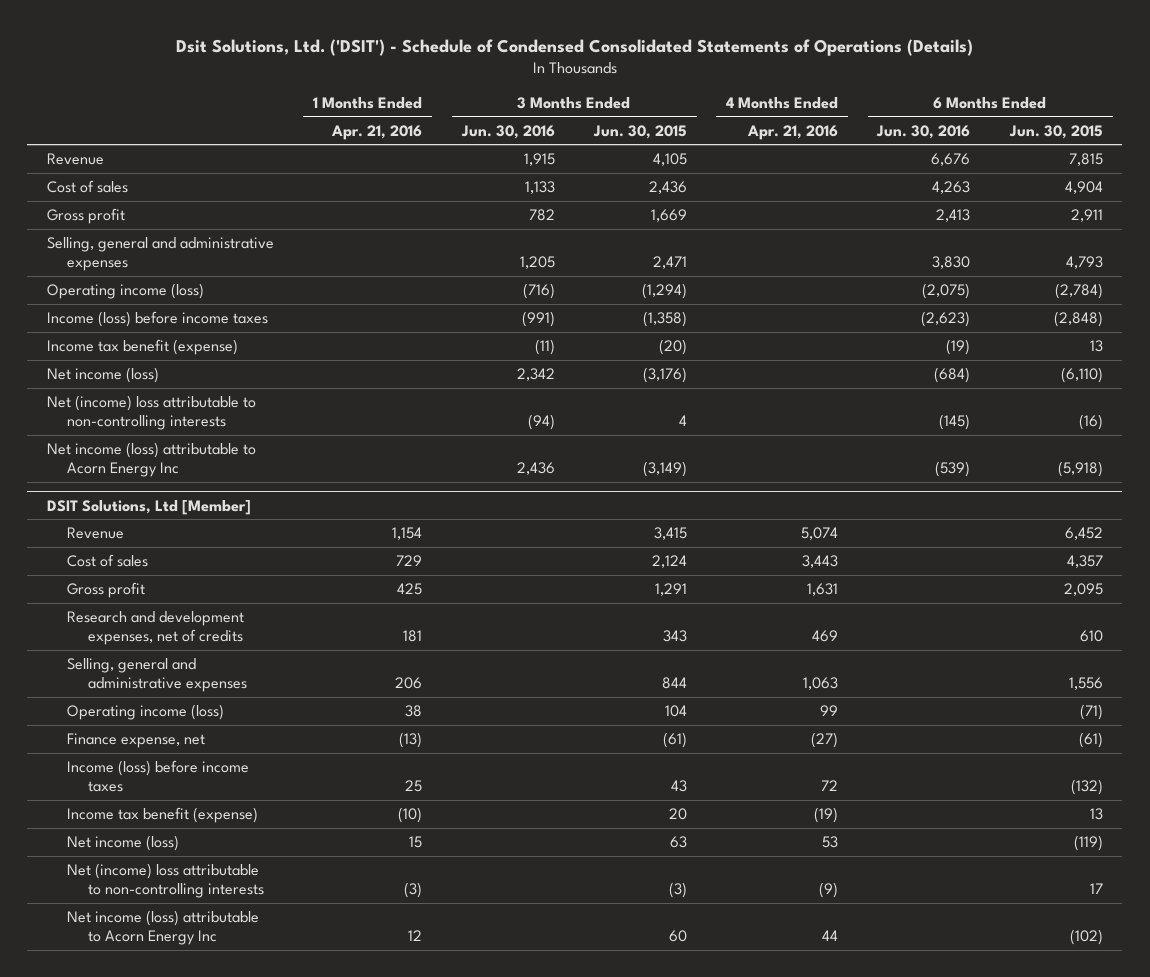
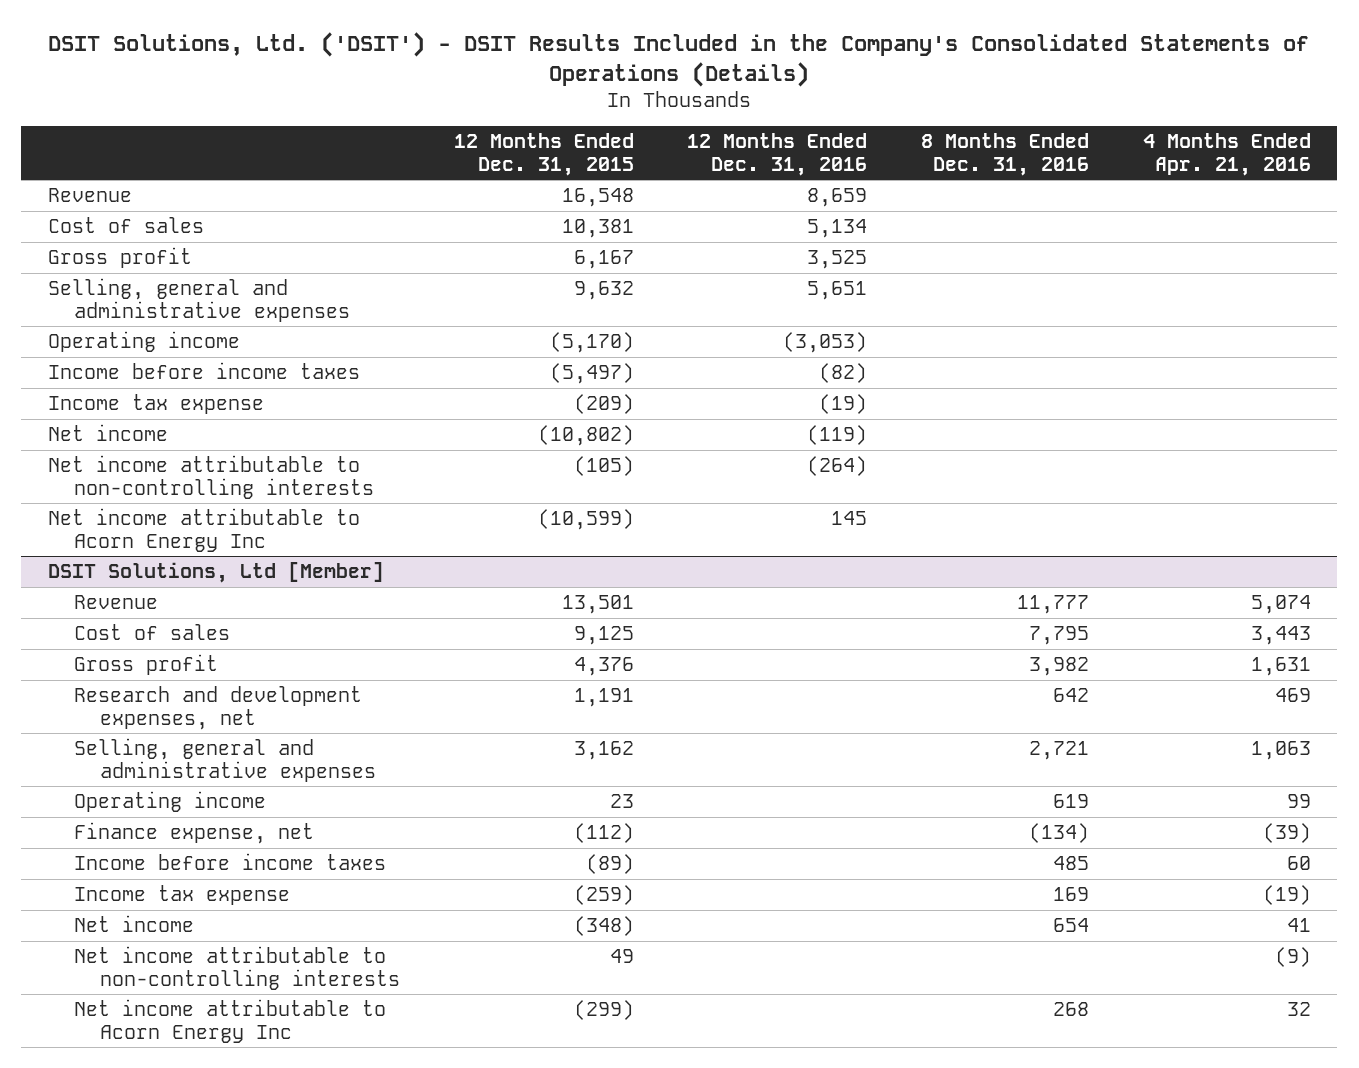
- Dsit Solutions, Ltd. ('DSIT') - Schedule of Condensed Consolidated Statements of Operations (Details)
+ DSIT Solutions, Ltd. ('DSIT') - DSIT Results Included in the Company's Consolidated Statements of Operations (Details)
- | 1 Months Ended Apr. 21, 2016 | 3 Months Ended Jun. 30, 2016 | 3 Months Ended Jun. 30, 2015 | 4 Months Ended Apr. 21, 2016 | 6 Months Ended Jun. 30, 2016 | 6 Months Ended Jun. 30, 2015
+ | 12 Months Ended Dec. 31, 2015 | 12 Months Ended Dec. 31, 2016 | 8 Months Ended Dec. 31, 2016 | 4 Months Ended Apr. 21, 2016
- Operating income (loss) | | (716) | (1,294) | | (2,075) | (2,784)
- Income (loss) before income taxes | | (991) | (1,358) | | (2,623) | (2,848)
- Income tax benefit (expense) | | (11) | (20) | | (19) | 13
- Net income (loss) | | 2,342 | (3,176) | | (684) | (6,110)
- Net (income) loss attributable to non-controlling interests | | (94) | 4 | | (145) | (16)
- Net income (loss) attributable to Acorn Energy Inc | | 2,436 | (3,149) | | (539) | (5,918)
+ Operating income | (5,170) | (3,053) | |
+ Income before income taxes | (5,497) | (82) | |
+ Income tax expense | (209) | (19) | |
+ Net income | (10,802) | (119) | |
+ Net income attributable to non-controlling interests | (105) | (264) | |
+ Net income attributable to Acorn Energy Inc | (10,599) | 145 | |
@ DSIT Solutions, Ltd [Member]
- Research and development expenses, net of credits | 181 | | 343 | 469 | | 610
+ Research and development expenses, net | 1,191 | | 642 | 469
- Operating income (loss) | 38 | | 104 | 99 | | (71)
- Finance expense, net | (13) | | (61) | (27) | | (61)
- Income (loss) before income taxes | 25 | | 43 | 72 | | (132)
- Income tax benefit (expense) | (10) | | 20 | (19) | | 13
- Net income (loss) | 15 | | 63 | 53 | | (119)
- Net (income) loss attributable to non-controlling interests | (3) | | (3) | (9) | | 17
- Net income (loss) attributable to Acorn Energy Inc | 12 | | 60 | 44 | | (102)
+ Operating income | 23 | | 619 | 99
+ Finance expense, net | (112) | | (134) | (39)
+ Income before income taxes | (89) | | 485 | 60
+ Income tax expense | (259) | | 169 | (19)
+ Net income | (348) | | 654 | 41
+ Net income attributable to non-controlling interests | 49 | | | (9)
+ Net income attributable to Acorn Energy Inc | (299) | | 268 | 32

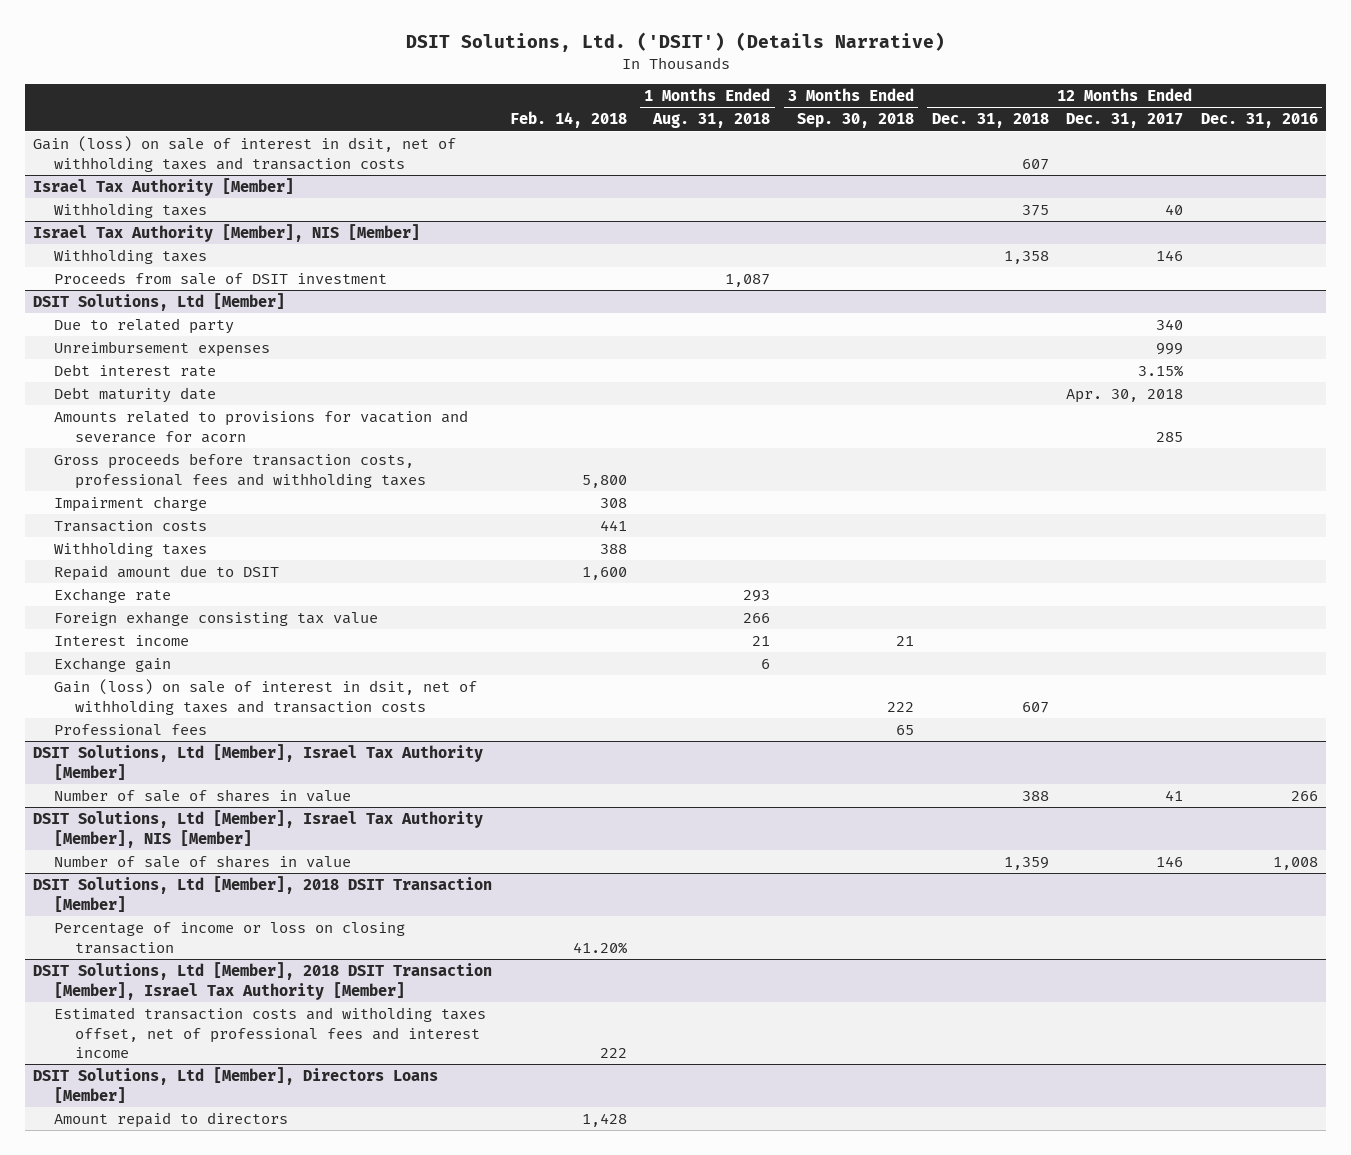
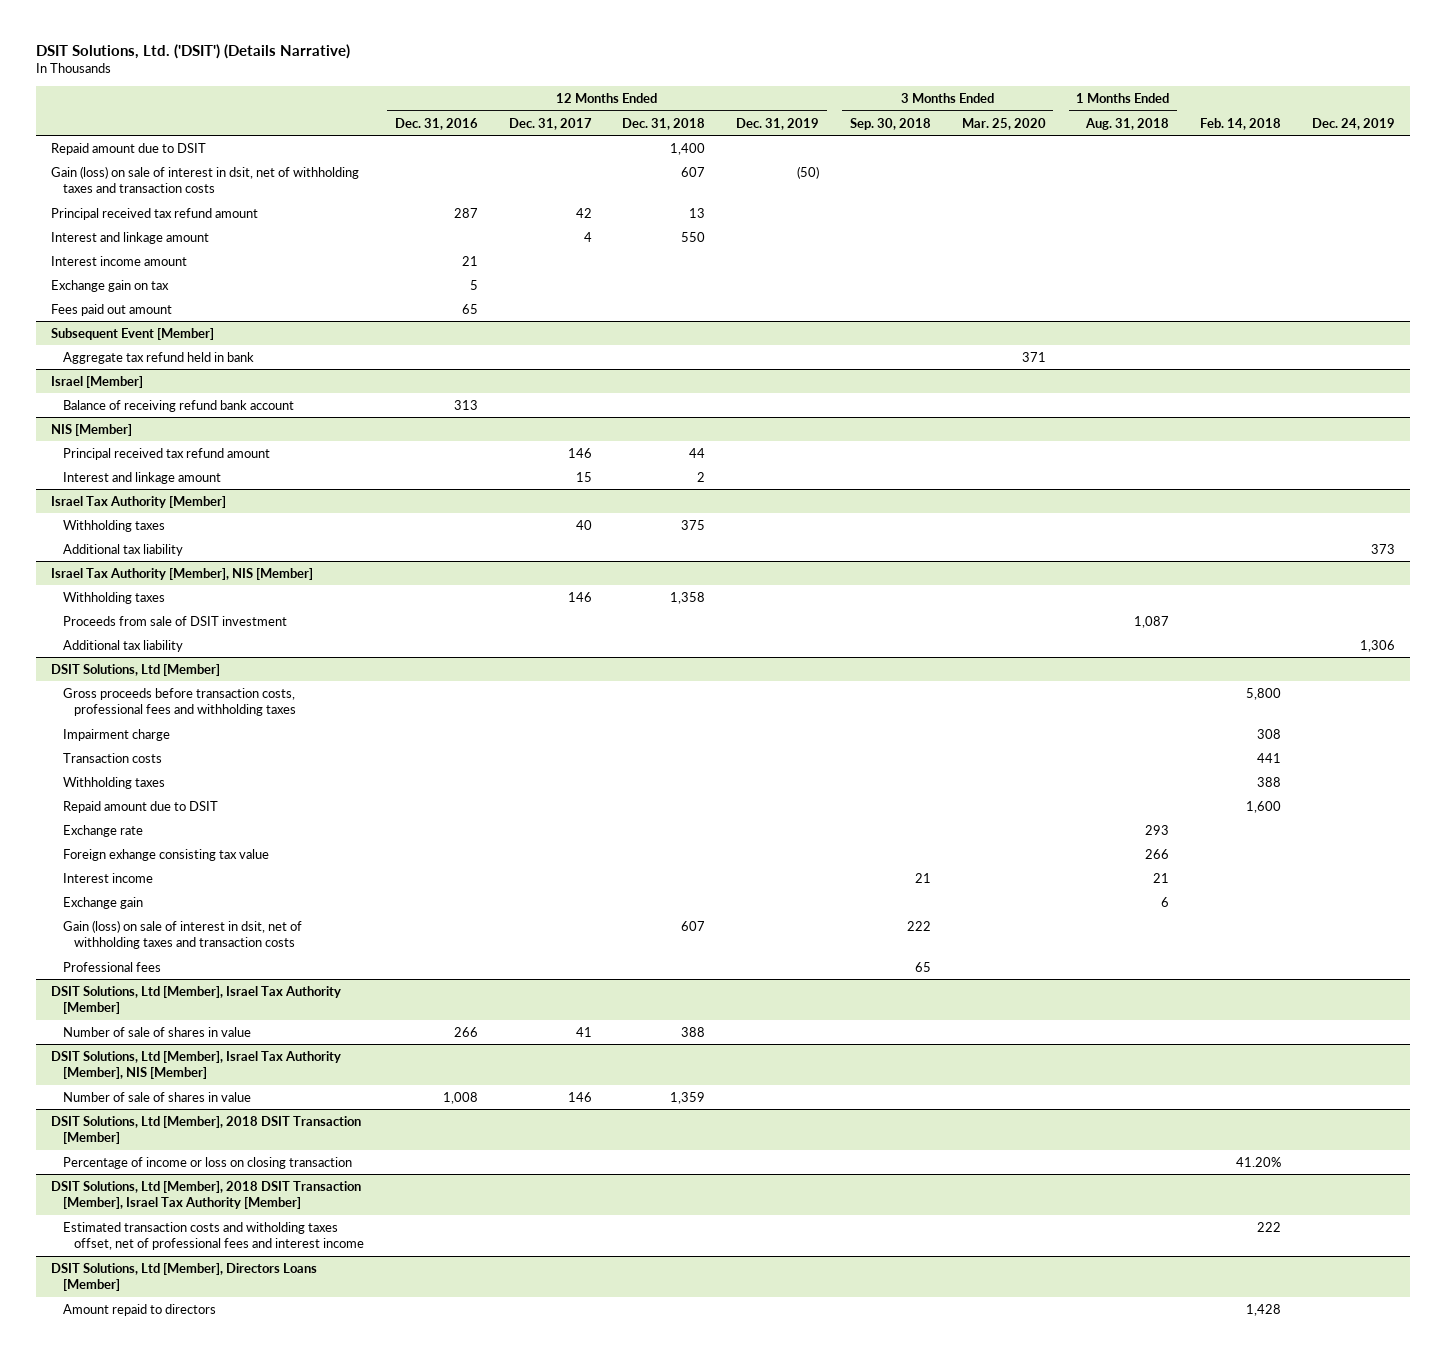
- | Feb. 14, 2018 | 1 Months Ended Aug. 31, 2018 | 3 Months Ended Sep. 30, 2018 | 12 Months Ended Dec. 31, 2018 | 12 Months Ended Dec. 31, 2017 | 12 Months Ended Dec. 31, 2016
+ | 12 Months Ended Dec. 31, 2016 | 12 Months Ended Dec. 31, 2017 | 12 Months Ended Dec. 31, 2018 | 12 Months Ended Dec. 31, 2019 | 3 Months Ended Sep. 30, 2018 | 3 Months Ended Mar. 25, 2020 | 1 Months Ended Aug. 31, 2018 | Feb. 14, 2018 | Dec. 24, 2019
+ Repaid amount due to DSIT | | | 1,400 | | | | | |
+ Principal received tax refund amount | 287 | 42 | 13 | | | | | |
+ Interest and linkage amount | | 4 | 550 | | | | | |
+ Interest income amount | 21 | | | | | | | |
+ Exchange gain on tax | 5 | | | | | | | |
+ Fees paid out amount | 65 | | | | | | | |
+ Subsequent Event [Member]
+ Aggregate tax refund held in bank | | | | | | 371 | | |
+ Israel [Member]
+ Balance of receiving refund bank account | 313 | | | | | | | |
+ NIS [Member]
+ Principal received tax refund amount | | 146 | 44 | | | | | |
+ Interest and linkage amount | | 15 | 2 | | | | | |
@ Israel Tax Authority [Member]
+ Additional tax liability | | | | | | | | | 373
@ Israel Tax Authority [Member], NIS [Member]
+ Additional tax liability | | | | | | | | | 1,306
@ DSIT Solutions, Ltd [Member]
- Due to related party | | | | | 340 |
- Unreimbursement expenses | | | | | 999 |
- Debt interest rate | | | | | 3.15% |
- Debt maturity date | | | | | Apr. 30, 2018 |
- Amounts related to provisions for vacation and severance for acorn | | | | | 285 |

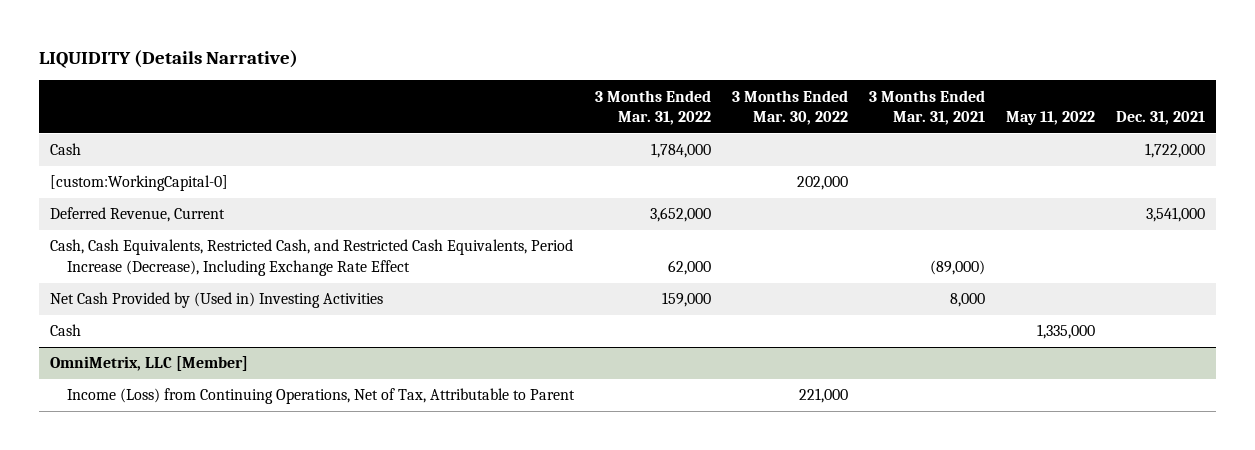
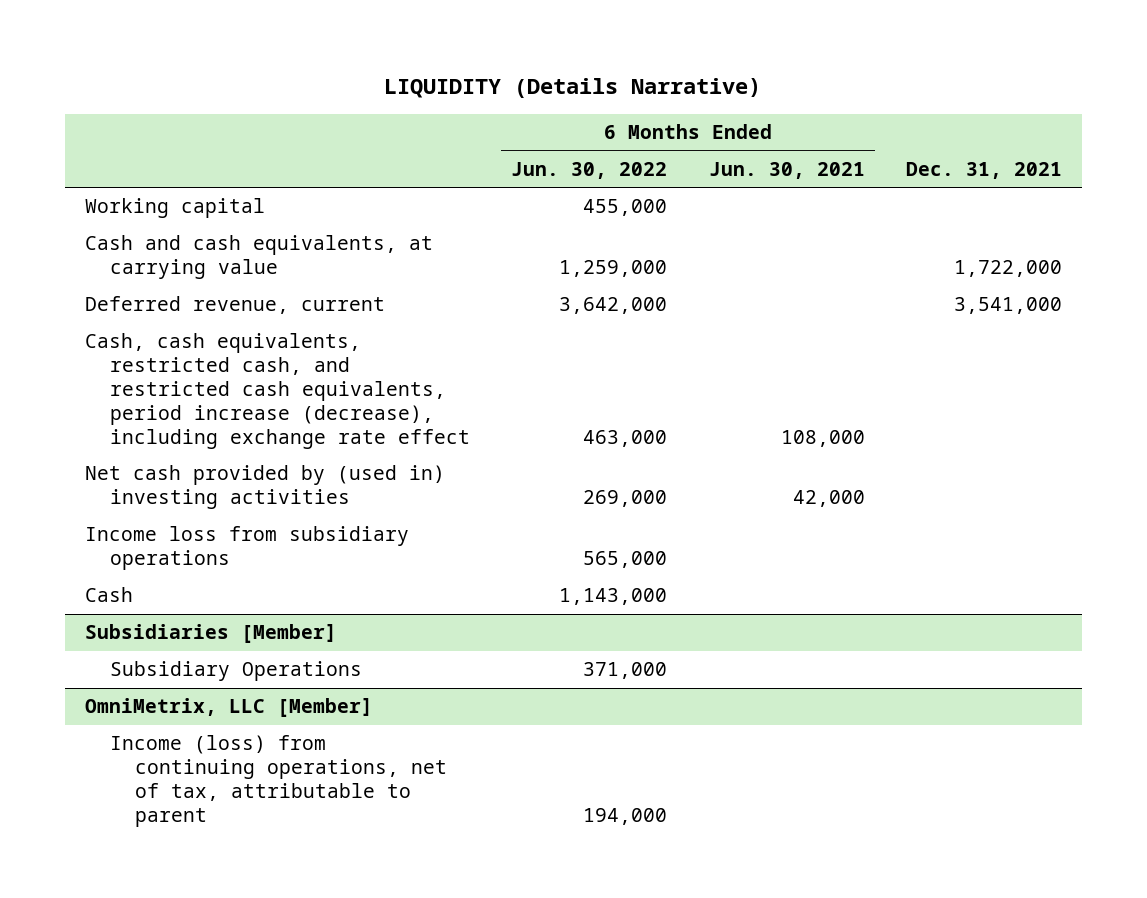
- | 3 Months Ended Mar. 31, 2022 | 3 Months Ended Mar. 30, 2022 | 3 Months Ended Mar. 31, 2021 | May 11, 2022 | Dec. 31, 2021
+ | 6 Months Ended Jun. 30, 2022 | 6 Months Ended Jun. 30, 2021 | Dec. 31, 2021
- Cash | 1,784,000 | | | | 1,722,000
- [custom:WorkingCapital-0] | | 202,000 | | |
- Deferred Revenue, Current | 3,652,000 | | | | 3,541,000
- Cash, Cash Equivalents, Restricted Cash, and Restricted Cash Equivalents, Period Increase (Decrease), Including Exchange Rate Effect | 62,000 | | (89,000) | |
- Net Cash Provided by (Used in) Investing Activities | 159,000 | | 8,000 | |
+ Working capital | 455,000 | |
+ Cash and cash equivalents, at carrying value | 1,259,000 | | 1,722,000
+ Deferred revenue, current | 3,642,000 | | 3,541,000
+ Cash, cash equivalents, restricted cash, and restricted cash equivalents, period increase (decrease), including exchange rate effect | 463,000 | 108,000 |
+ Net cash provided by (used in) investing activities | 269,000 | 42,000 |
+ Income loss from subsidiary operations | 565,000 | |
+ Subsidiaries [Member]
+ Subsidiary Operations | 371,000 | |
@ OmniMetrix, LLC [Member]
- Income (Loss) from Continuing Operations, Net of Tax, Attributable to Parent | | 221,000 | | |
+ Income (loss) from continuing operations, net of tax, attributable to parent | 194,000 | |

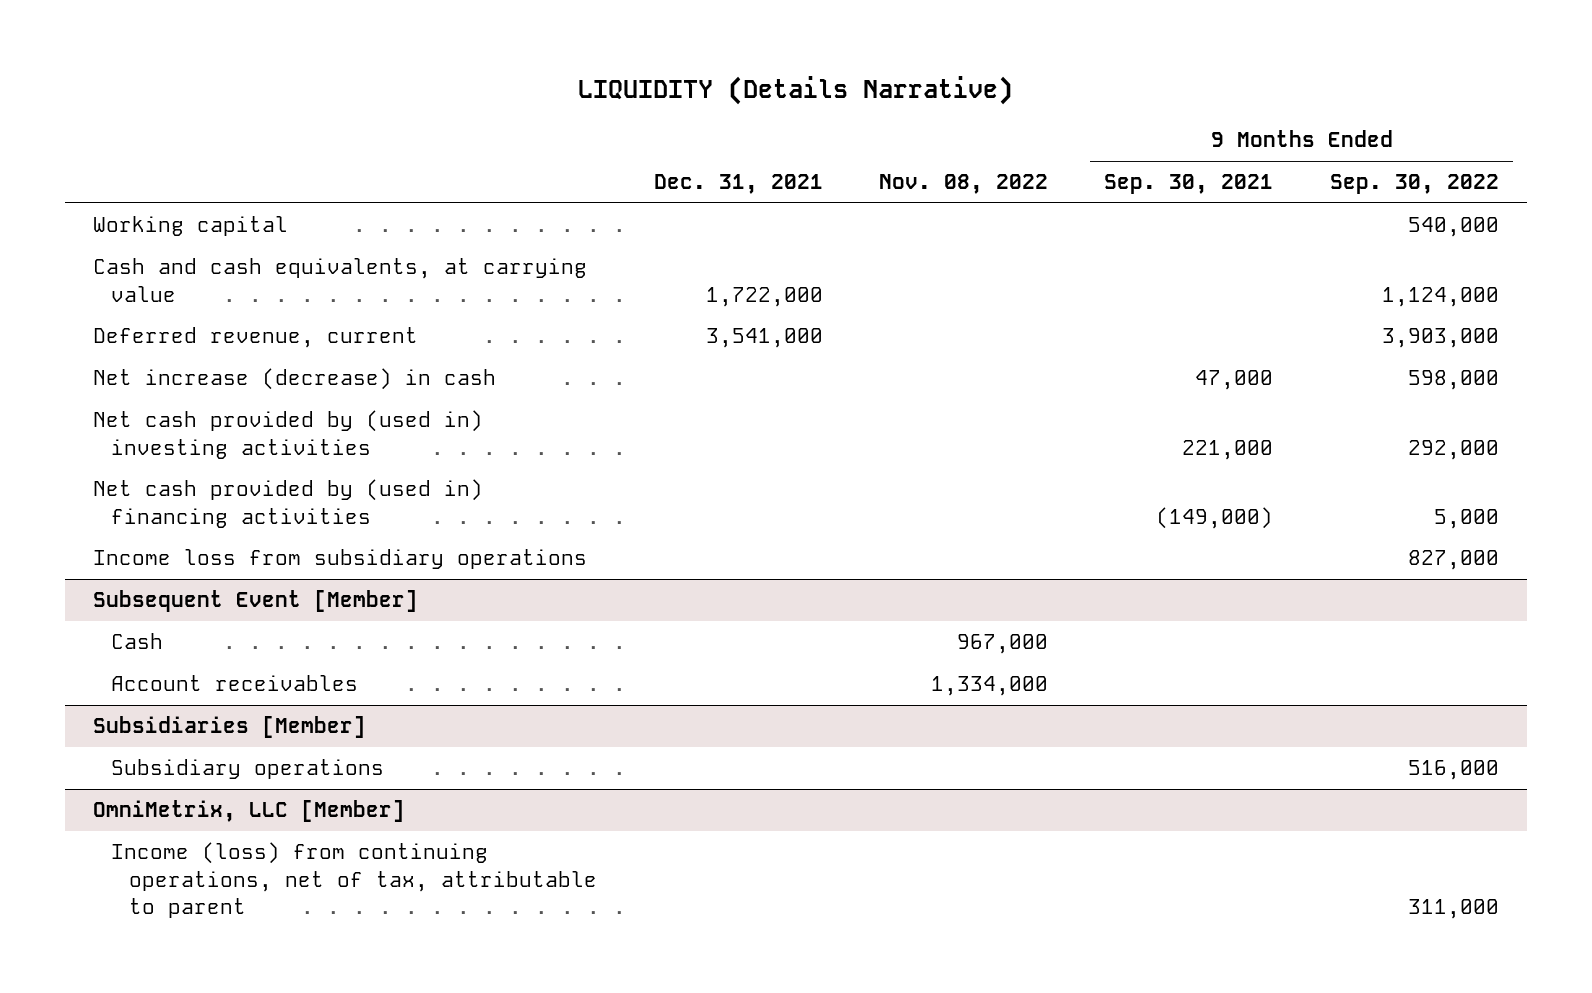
- | 6 Months Ended Jun. 30, 2022 | 6 Months Ended Jun. 30, 2021 | Dec. 31, 2021
+ | Dec. 31, 2021 | Nov. 08, 2022 | 9 Months Ended Sep. 30, 2021 | 9 Months Ended Sep. 30, 2022
- Cash, cash equivalents, restricted cash, and restricted cash equivalents, period increase (decrease), including exchange rate effect | 463,000 | 108,000 |
+ Net increase (decrease) in cash | | | 47,000 | 598,000
+ Net cash provided by (used in) financing activities | | | (149,000) | 5,000
- Cash | 1,143,000 | |
+ Subsequent Event [Member]
+ Cash | | 967,000 | |
+ Account receivables | | 1,334,000 | |
@ Subsidiaries [Member]
- Subsidiary Operations | 371,000 | |
+ Subsidiary operations | | | | 516,000

